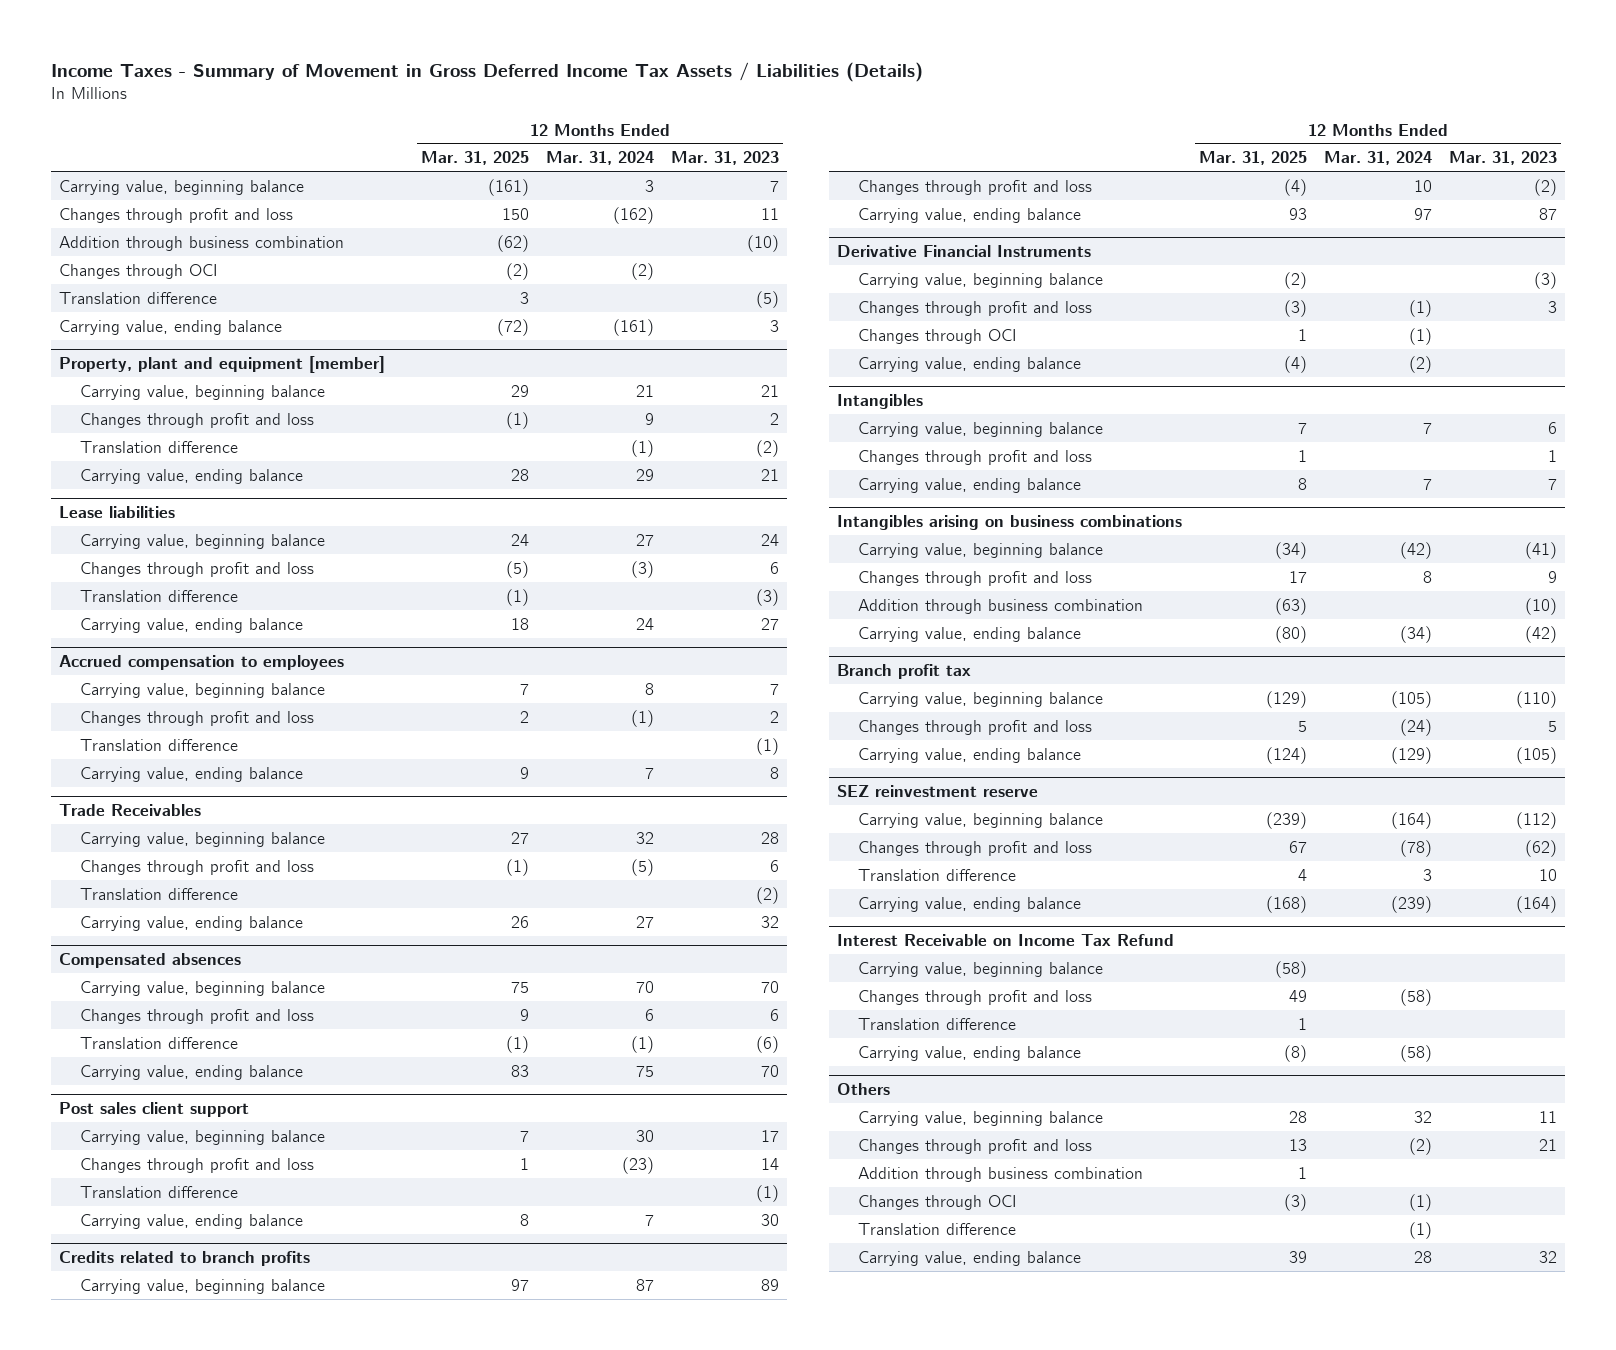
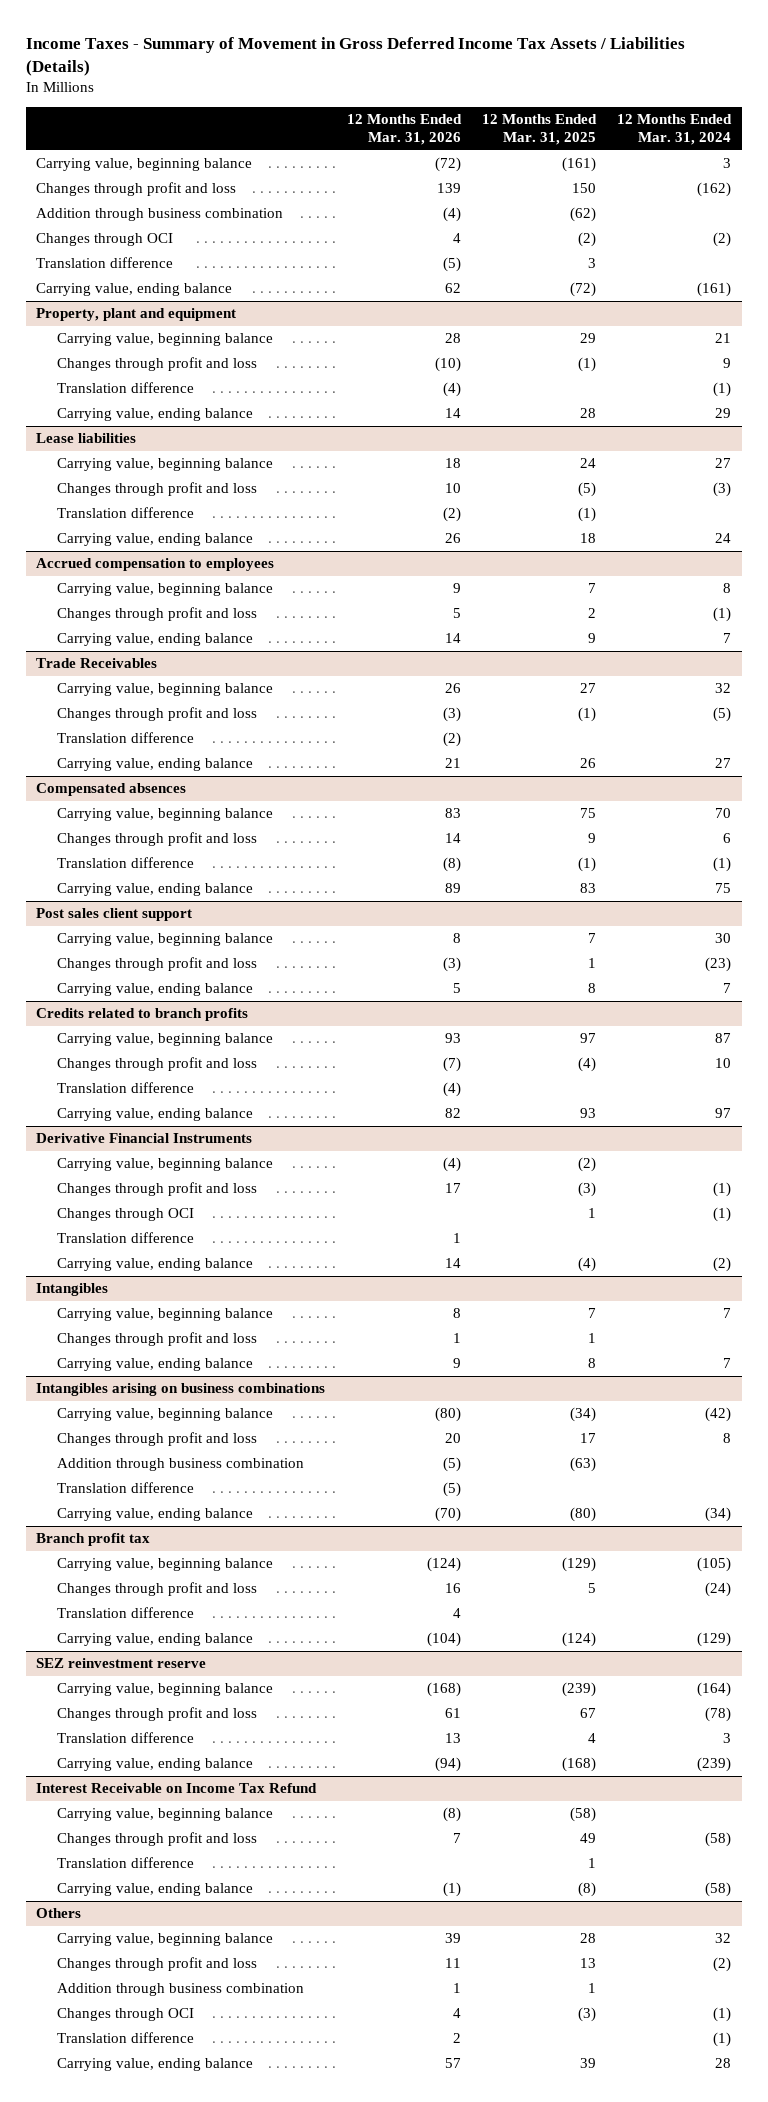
- | 12 Months Ended Mar. 31, 2025 | 12 Months Ended Mar. 31, 2024 | 12 Months Ended Mar. 31, 2023
+ | 12 Months Ended Mar. 31, 2026 | 12 Months Ended Mar. 31, 2025 | 12 Months Ended Mar. 31, 2024
- Property, plant and equipment [member]
+ Property, plant and equipment
@ Accrued compensation to employees
- Translation difference | | | (1)
@ Post sales client support
- Translation difference | | | (1)
@ Credits related to branch profits
+ Translation difference | (4) | |
@ Derivative Financial Instruments
+ Translation difference | 1 | |
@ Intangibles arising on business combinations
+ Translation difference | (5) | |
@ Branch profit tax
+ Translation difference | 4 | |

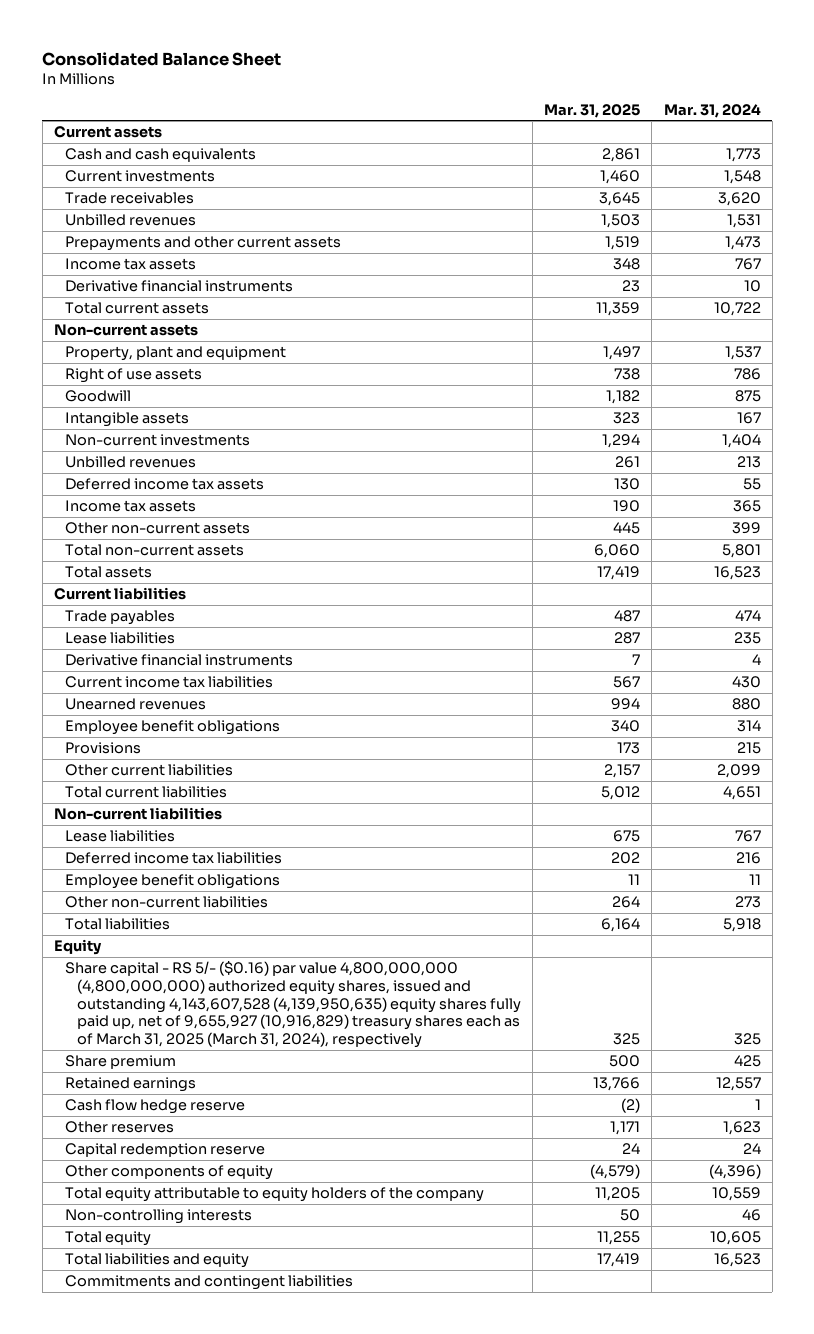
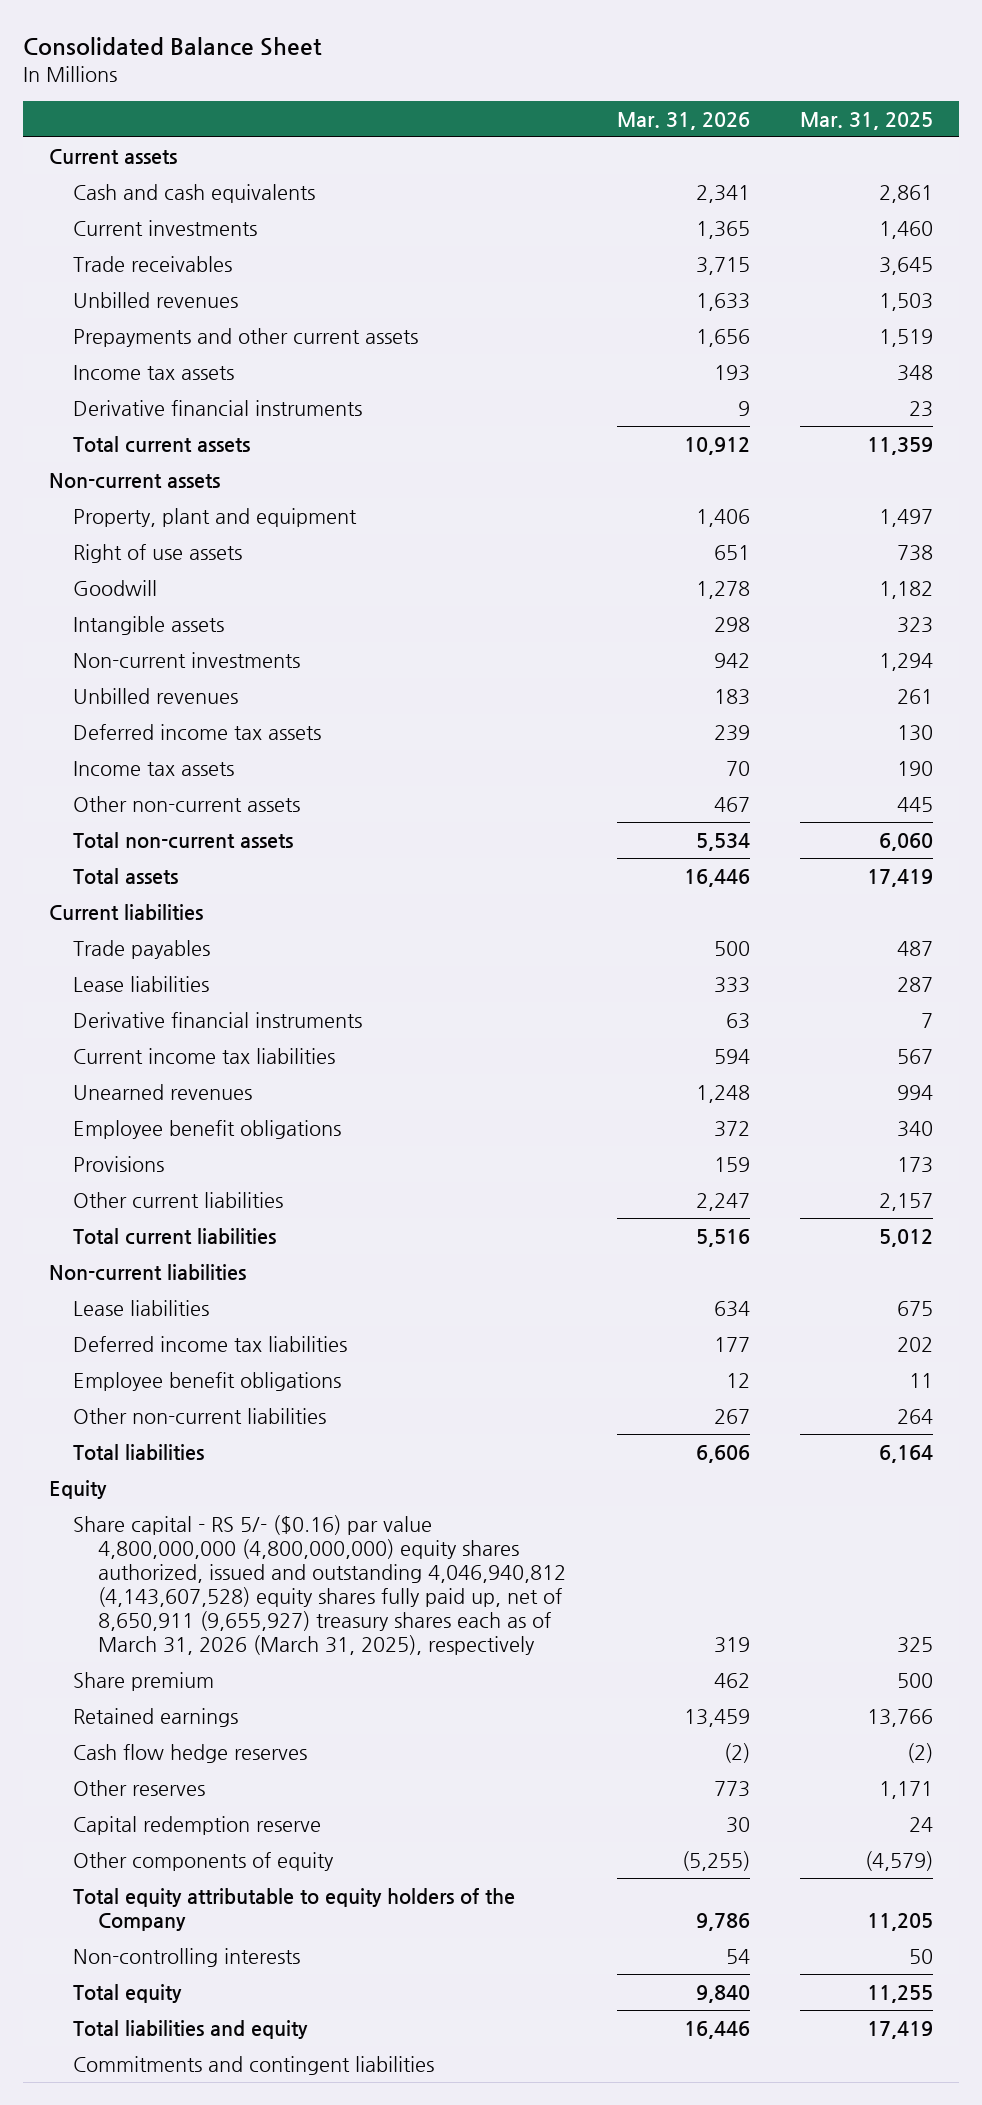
- | Mar. 31, 2025 | Mar. 31, 2024
+ | Mar. 31, 2026 | Mar. 31, 2025
- Share capital - RS 5/- ($0.16) par value 4,800,000,000 (4,800,000,000) authorized equity shares, issued and outstanding 4,143,607,528 (4,139,950,635) equity shares fully paid up, net of 9,655,927 (10,916,829) treasury shares each as of March 31, 2025 (March 31, 2024), respectively | 325 | 325
+ Share capital - RS 5/- ($0.16) par value 4,800,000,000 (4,800,000,000) equity shares authorized, issued and outstanding 4,046,940,812 (4,143,607,528) equity shares fully paid up, net of 8,650,911 (9,655,927) treasury shares each as of March 31, 2026 (March 31, 2025), respectively | 319 | 325
- Cash flow hedge reserve | (2) | 1
+ Cash flow hedge reserves | (2) | (2)
- Total equity attributable to equity holders of the company | 11,205 | 10,559
+ Total equity attributable to equity holders of the Company | 9,786 | 11,205

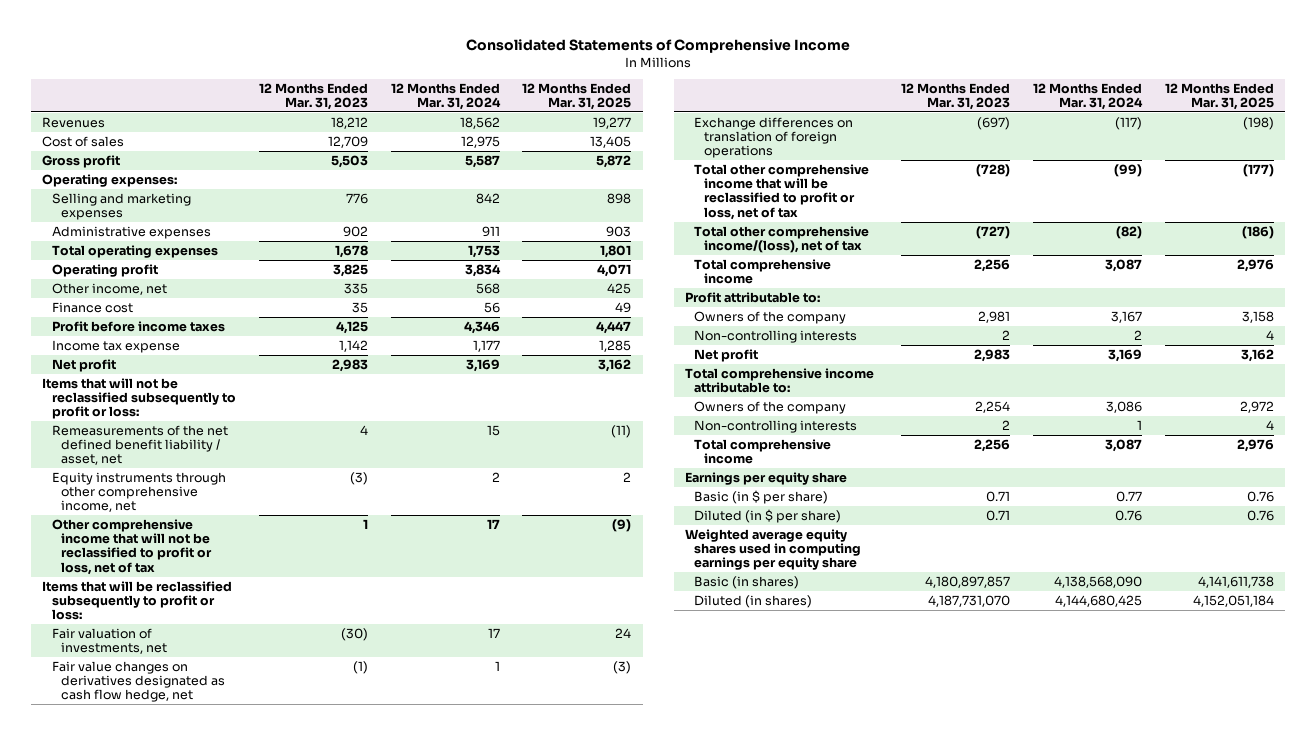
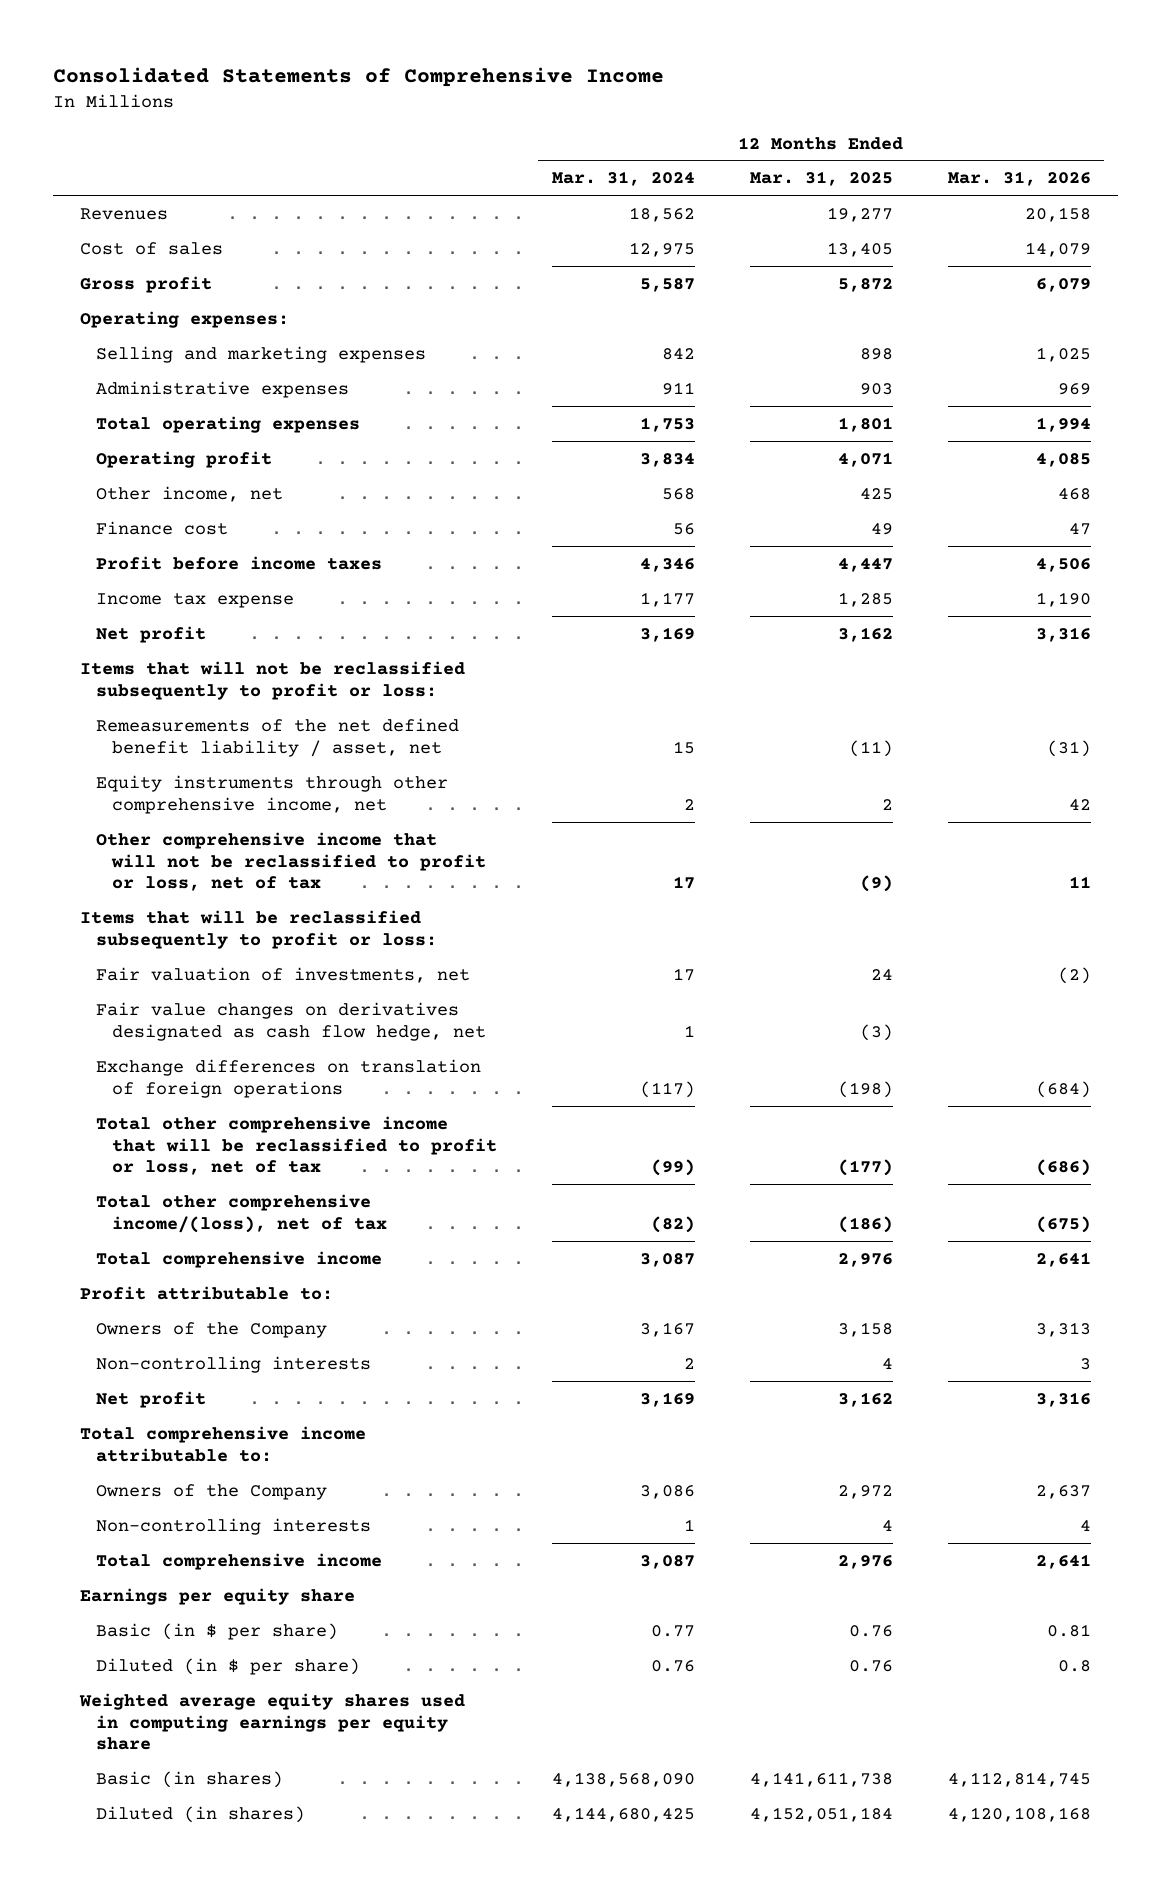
- | 12 Months Ended Mar. 31, 2023 | 12 Months Ended Mar. 31, 2024 | 12 Months Ended Mar. 31, 2025
+ | 12 Months Ended Mar. 31, 2024 | 12 Months Ended Mar. 31, 2025 | 12 Months Ended Mar. 31, 2026
- Owners of the company | 2,981 | 3,167 | 3,158
+ Owners of the Company | 3,167 | 3,158 | 3,313
- Owners of the company | 2,254 | 3,086 | 2,972
+ Owners of the Company | 3,086 | 2,972 | 2,637

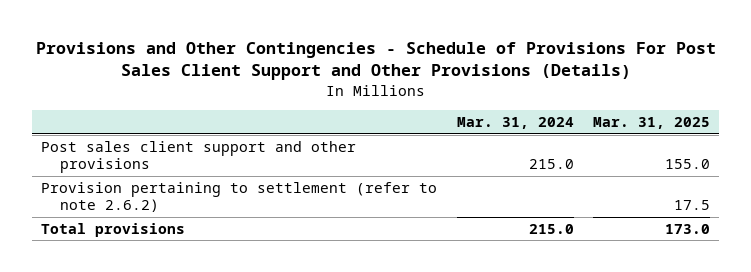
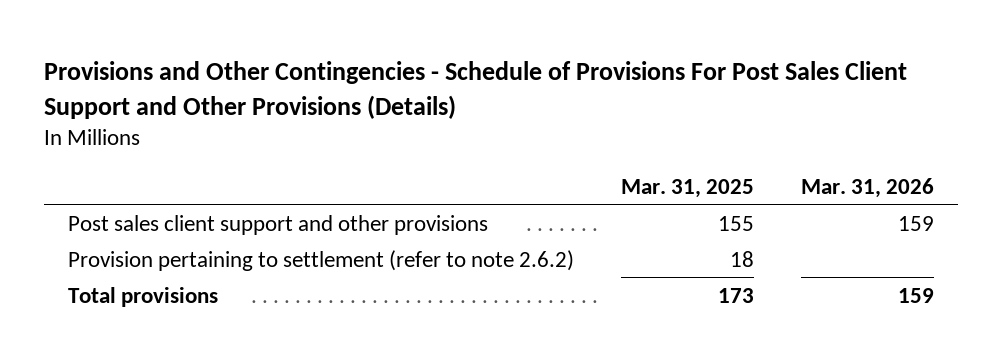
- | Mar. 31, 2024 | Mar. 31, 2025
+ | Mar. 31, 2025 | Mar. 31, 2026
- Post sales client support and other provisions | 215.0 | 155.0
- Provision pertaining to settlement (refer to note 2.6.2) | | 17.5
- Total provisions | 215.0 | 173.0
+ Post sales client support and other provisions | 155 | 159
+ Provision pertaining to settlement (refer to note 2.6.2) | 18 |
+ Total provisions | 173 | 159

